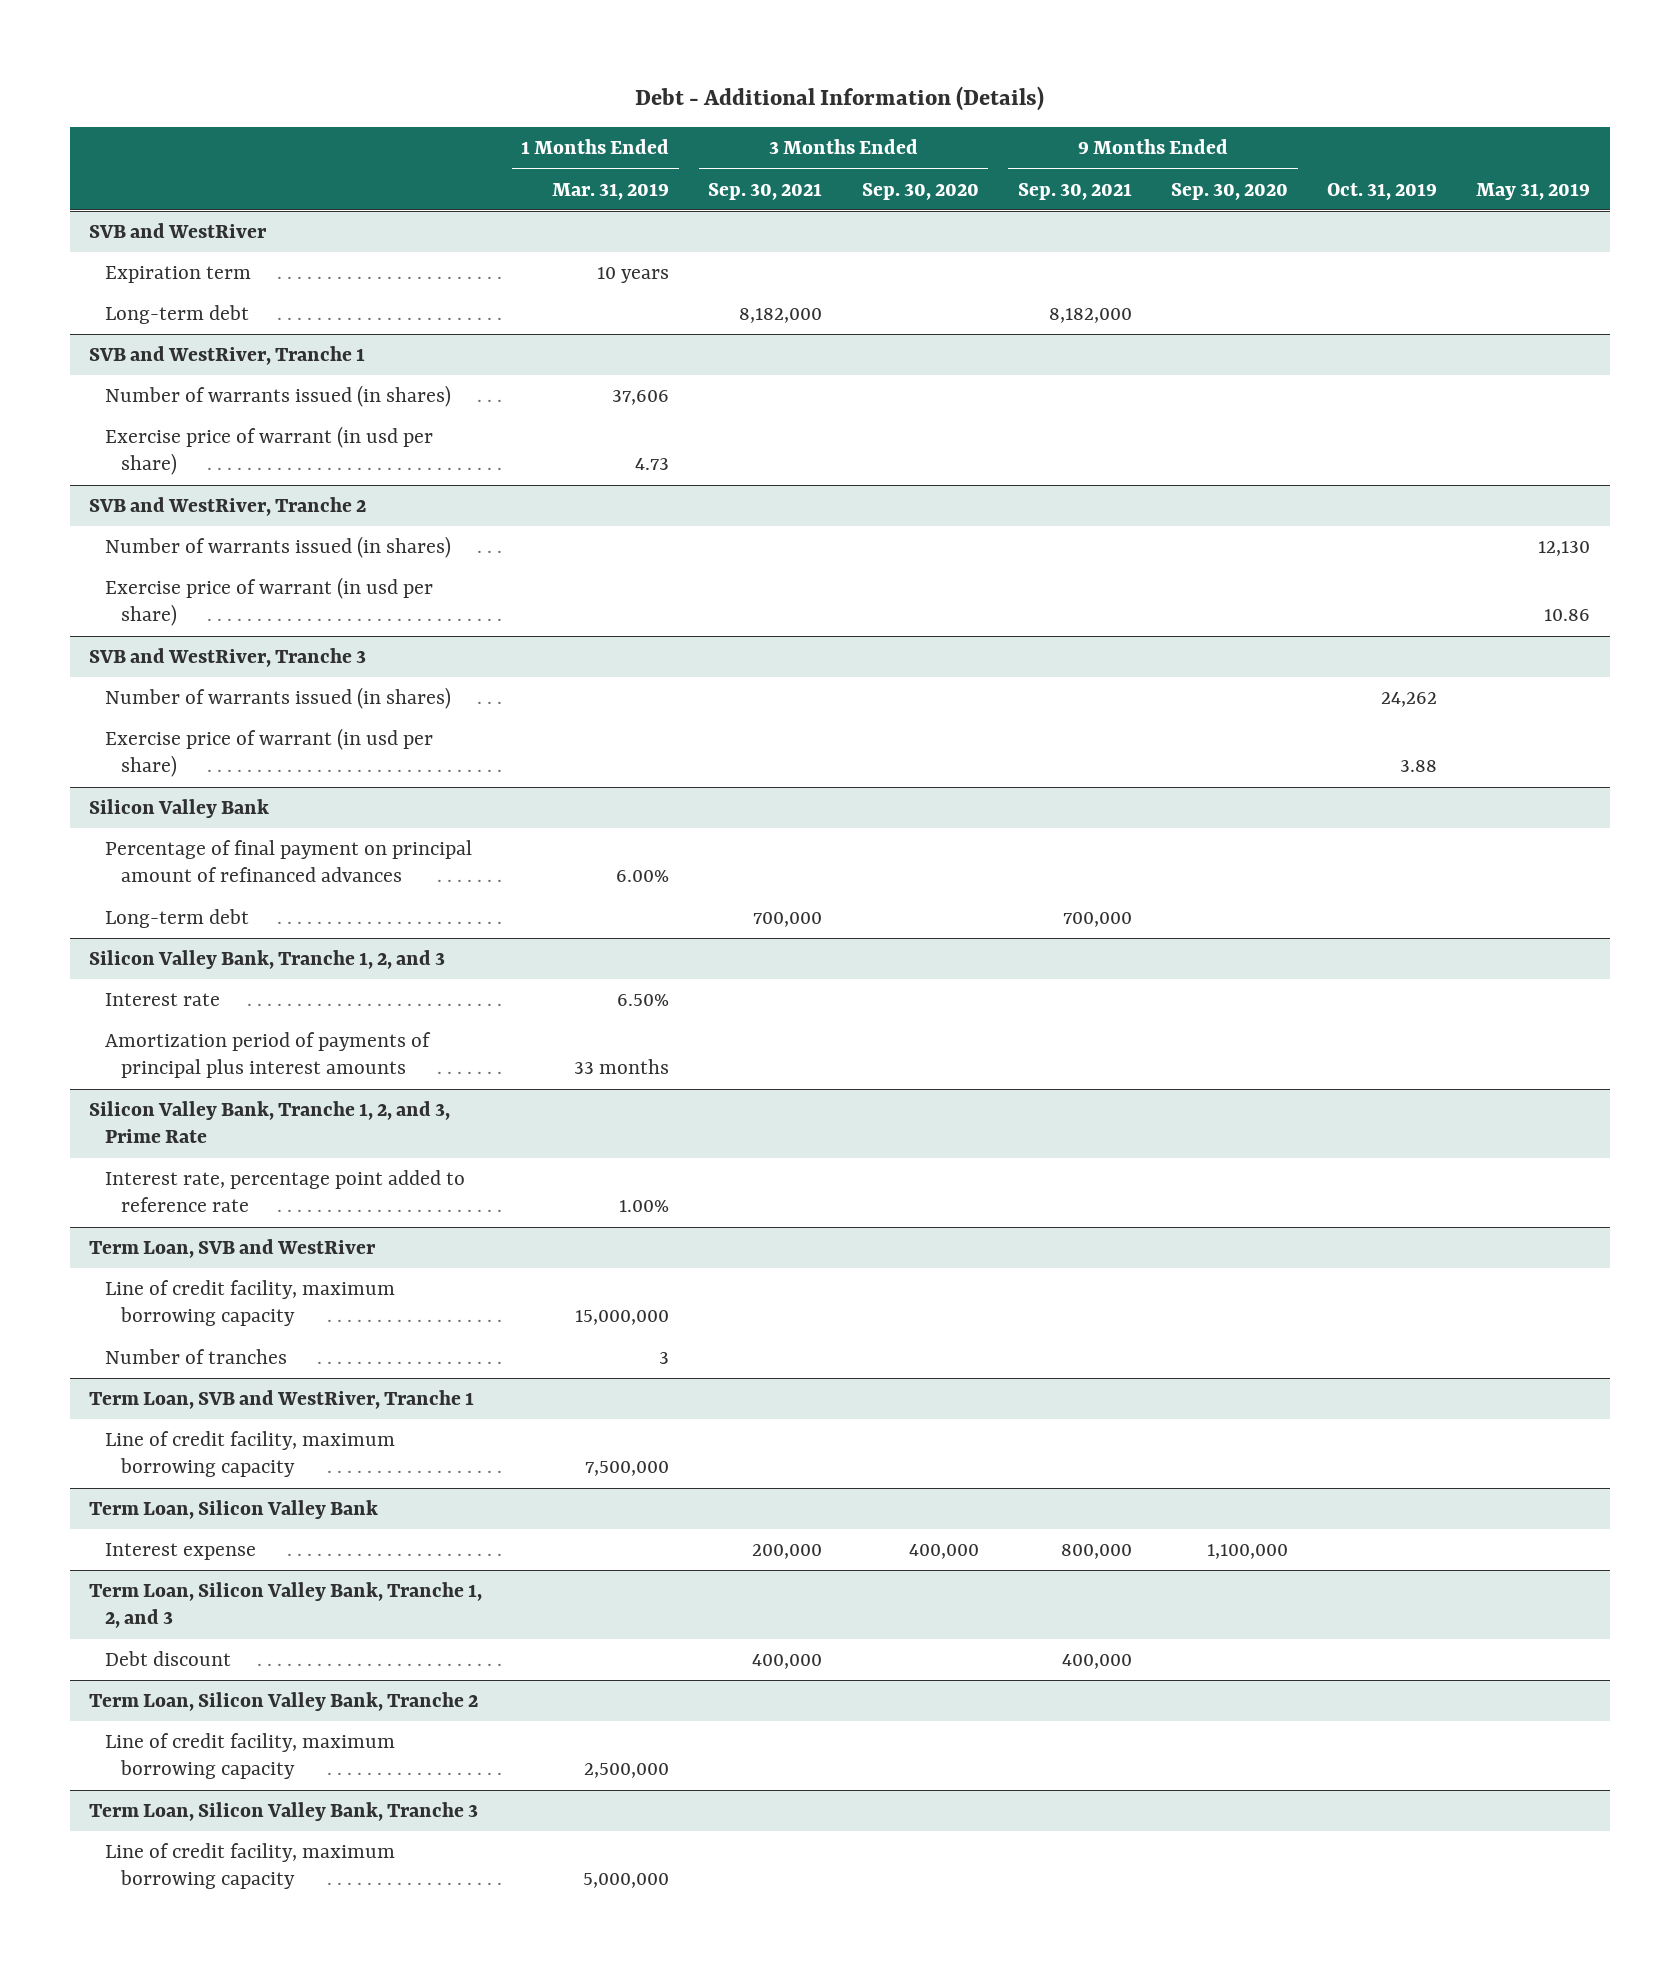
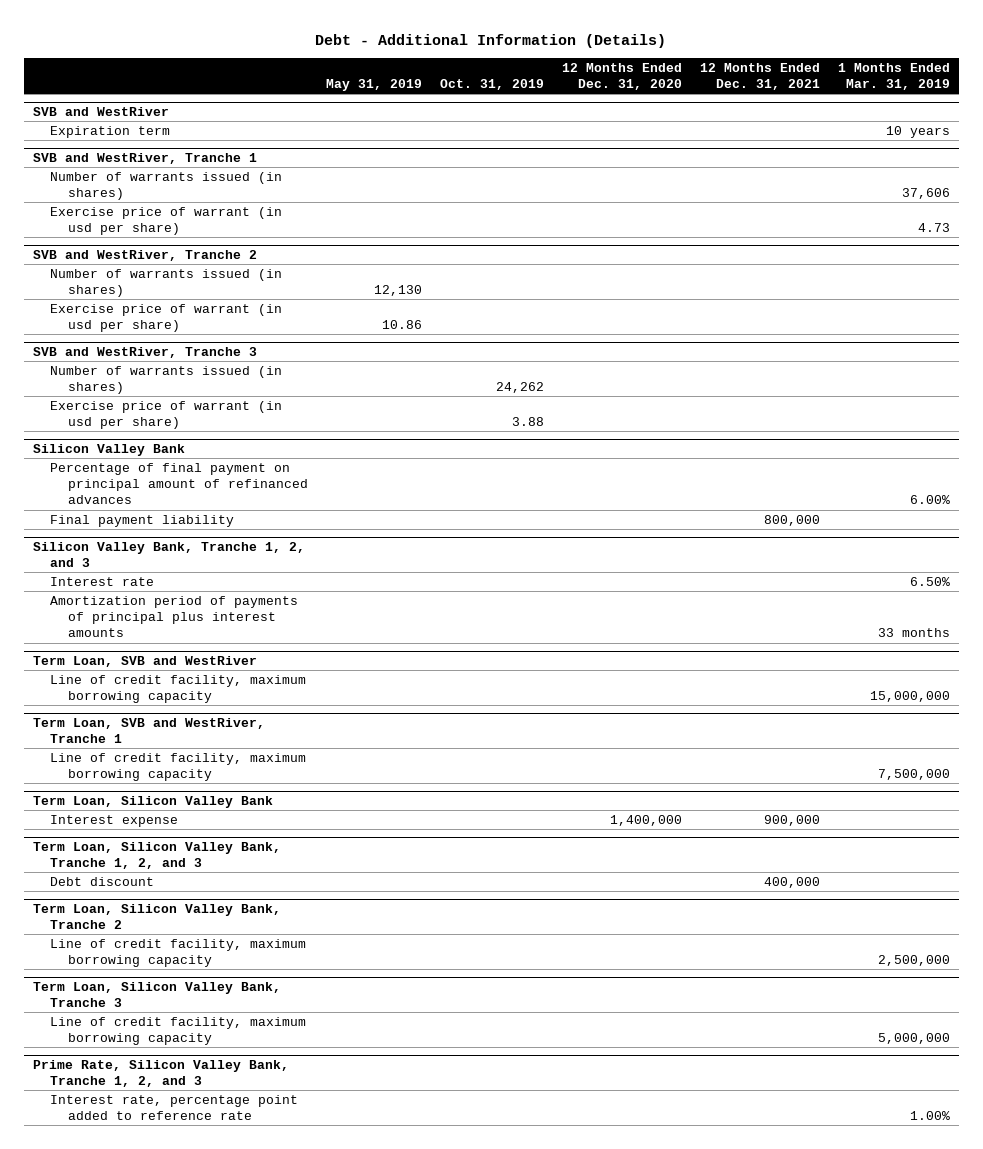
- | 1 Months Ended Mar. 31, 2019 | 3 Months Ended Sep. 30, 2021 | 3 Months Ended Sep. 30, 2020 | 9 Months Ended Sep. 30, 2021 | 9 Months Ended Sep. 30, 2020 | Oct. 31, 2019 | May 31, 2019
+ | May 31, 2019 | Oct. 31, 2019 | 12 Months Ended Dec. 31, 2020 | 12 Months Ended Dec. 31, 2021 | 1 Months Ended Mar. 31, 2019
@ SVB and WestRiver
- Long-term debt | | 8,182,000 | | 8,182,000 | | |
@ Silicon Valley Bank
- Long-term debt | | 700,000 | | 700,000 | | |
+ Final payment liability | | | | 800,000 |
- Silicon Valley Bank, Tranche 1, 2, and 3, Prime Rate
- Interest rate, percentage point added to reference rate | 1.00% | | | | | |
@ Term Loan, SVB and WestRiver
- Number of tranches | 3 | | | | | |
+ Prime Rate, Silicon Valley Bank, Tranche 1, 2, and 3
+ Interest rate, percentage point added to reference rate | | | | | 1.00%

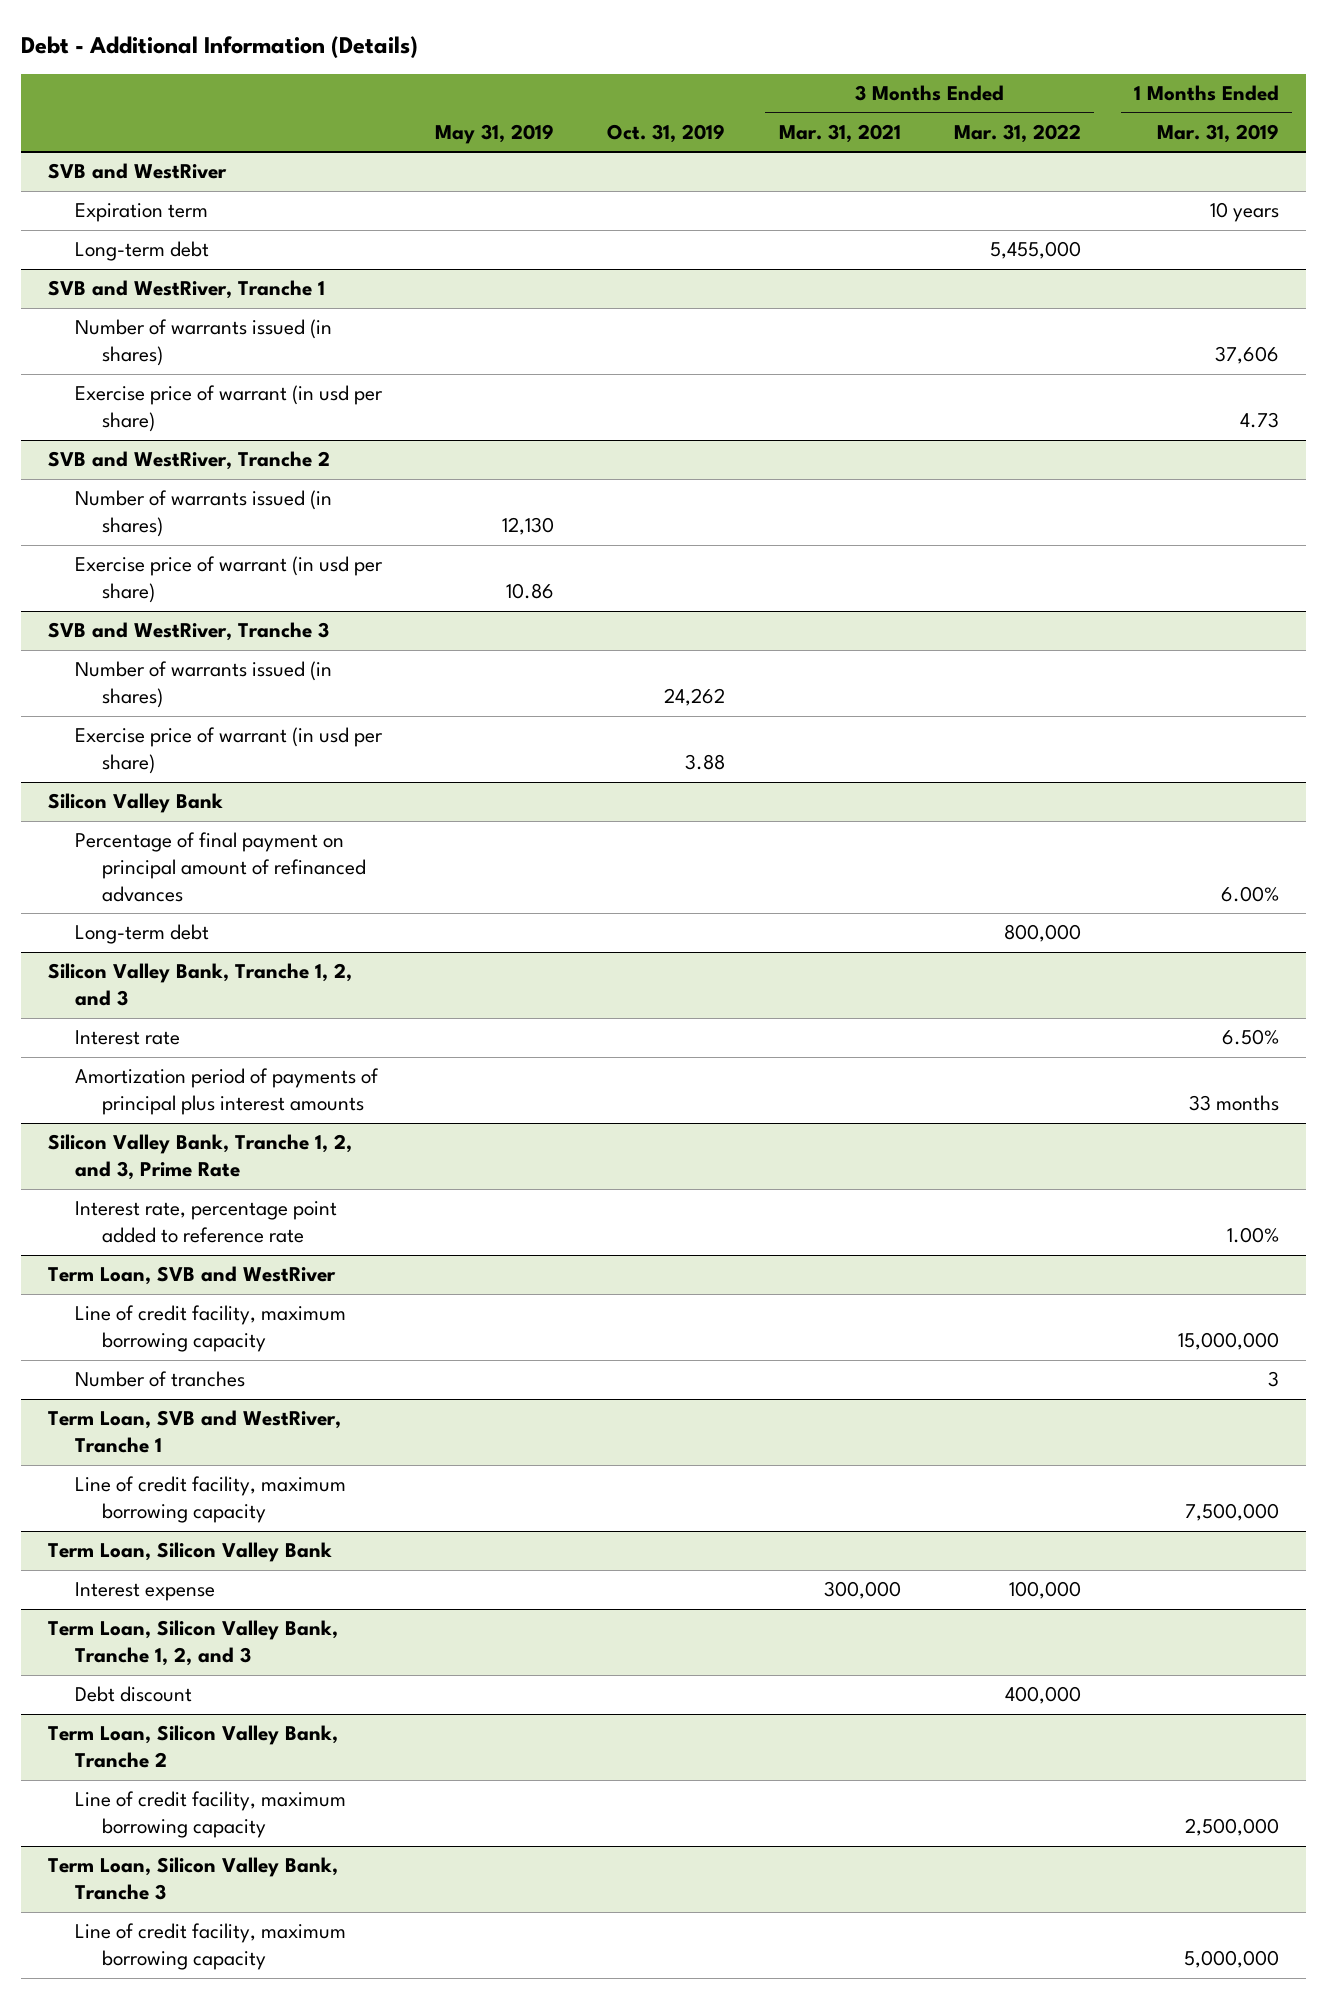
- | May 31, 2019 | Oct. 31, 2019 | 12 Months Ended Dec. 31, 2020 | 12 Months Ended Dec. 31, 2021 | 1 Months Ended Mar. 31, 2019
+ | May 31, 2019 | Oct. 31, 2019 | 3 Months Ended Mar. 31, 2021 | 3 Months Ended Mar. 31, 2022 | 1 Months Ended Mar. 31, 2019
@ SVB and WestRiver
+ Long-term debt | | | | 5,455,000 |
@ Silicon Valley Bank
- Final payment liability | | | | 800,000 |
+ Long-term debt | | | | 800,000 |
+ Silicon Valley Bank, Tranche 1, 2, and 3, Prime Rate
+ Interest rate, percentage point added to reference rate | | | | | 1.00%
@ Term Loan, SVB and WestRiver
+ Number of tranches | | | | | 3
- Prime Rate, Silicon Valley Bank, Tranche 1, 2, and 3
- Interest rate, percentage point added to reference rate | | | | | 1.00%

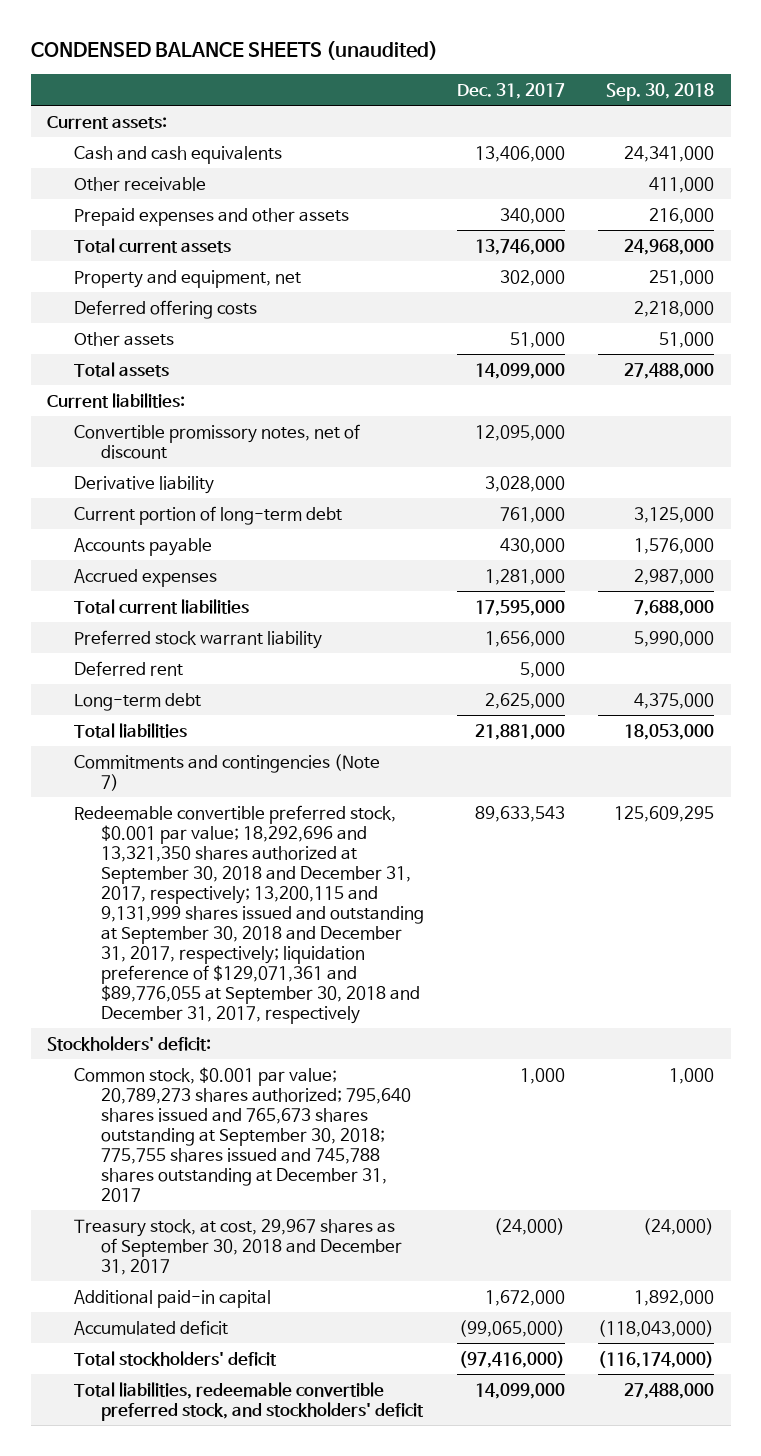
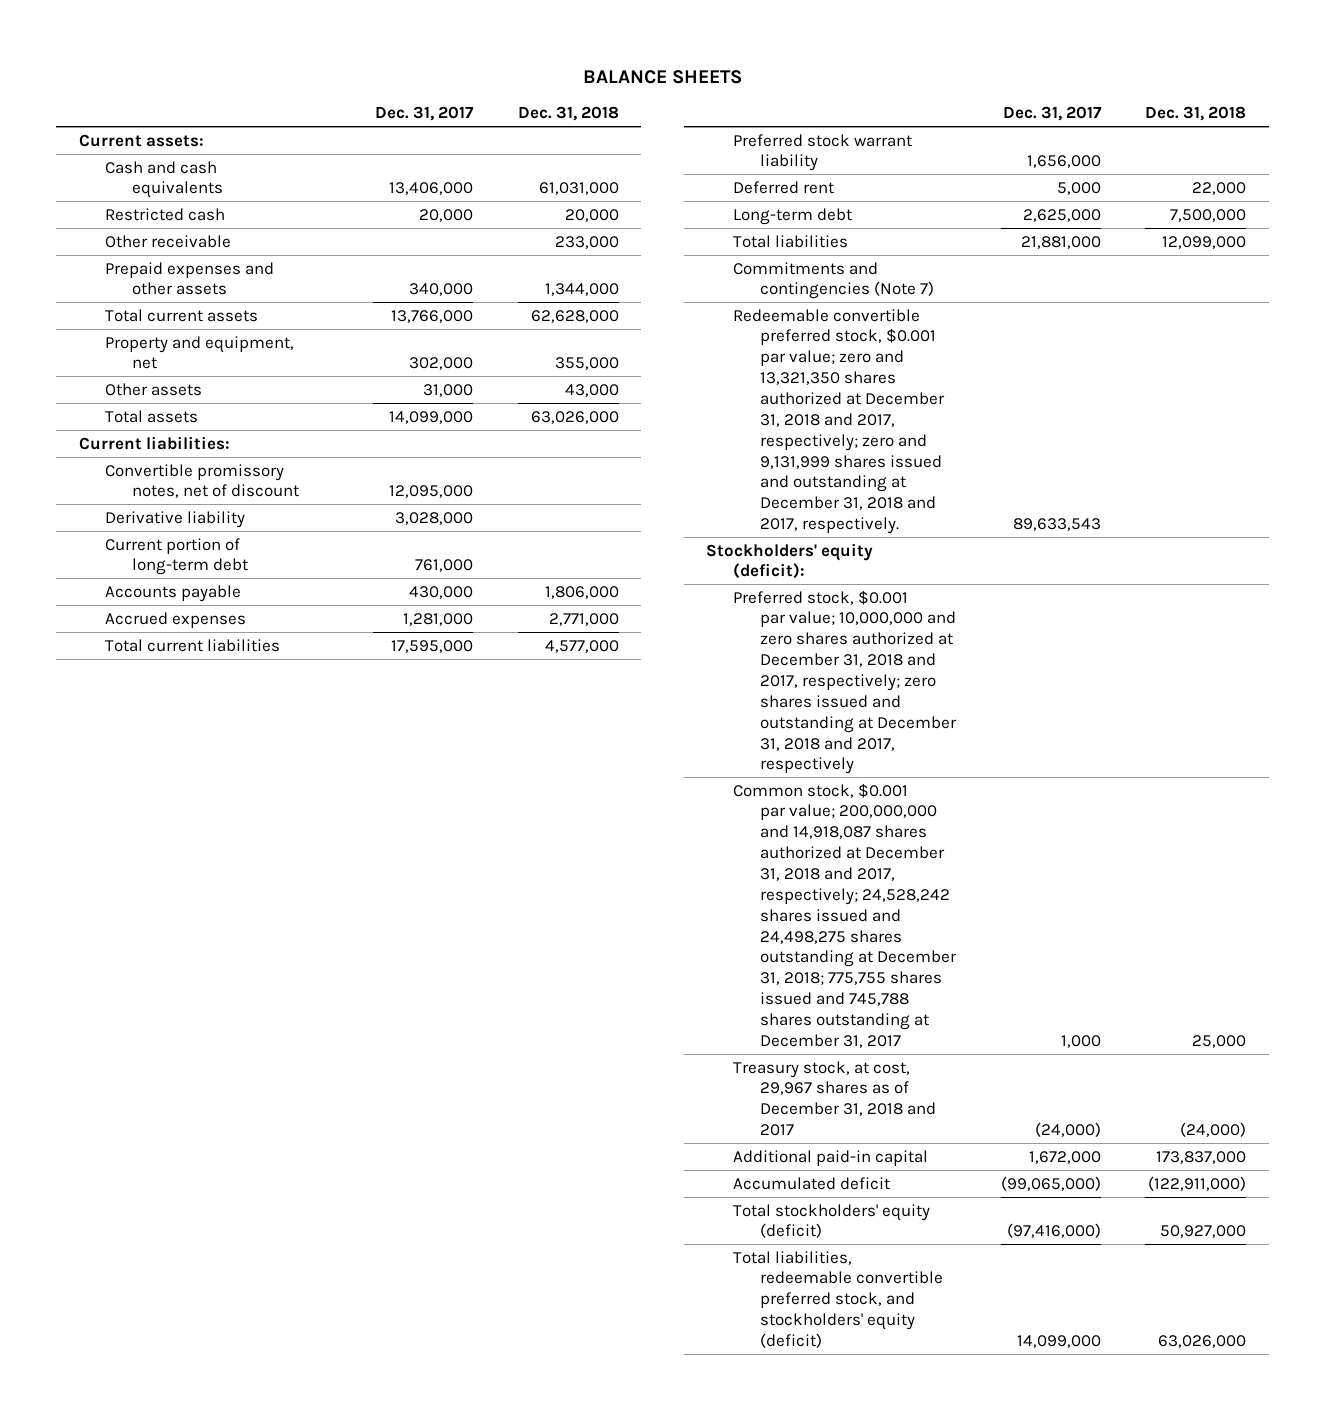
- CONDENSED BALANCE SHEETS (unaudited)
+ BALANCE SHEETS
- | Dec. 31, 2017 | Sep. 30, 2018
+ | Dec. 31, 2017 | Dec. 31, 2018
+ Restricted cash | 20,000 | 20,000
- Total current assets | 13,746,000 | 24,968,000
+ Total current assets | 13,766,000 | 62,628,000
- Deferred offering costs | | 2,218,000
- Other assets | 51,000 | 51,000
+ Other assets | 31,000 | 43,000
- Redeemable convertible preferred stock, $0.001 par value; 18,292,696 and 13,321,350 shares authorized at September 30, 2018 and December 31, 2017, respectively; 13,200,115 and 9,131,999 shares issued and outstanding at September 30, 2018 and December 31, 2017, respectively; liquidation preference of $129,071,361 and $89,776,055 at September 30, 2018 and December 31, 2017, respectively | 89,633,543 | 125,609,295
- Stockholders' deficit:
- Common stock, $0.001 par value; 20,789,273 shares authorized; 795,640 shares issued and 765,673 shares outstanding at September 30, 2018; 775,755 shares issued and 745,788 shares outstanding at December 31, 2017 | 1,000 | 1,000
- Treasury stock, at cost, 29,967 shares as of September 30, 2018 and December 31, 2017 | (24,000) | (24,000)
+ Redeemable convertible preferred stock, $0.001 par value; zero and 13,321,350 shares authorized at December 31, 2018 and 2017, respectively; zero and 9,131,999 shares issued and outstanding at December 31, 2018 and 2017, respectively. | 89,633,543 |
+ Stockholders' equity (deficit):
+ Preferred stock, $0.001 par value; 10,000,000 and zero shares authorized at December 31, 2018 and 2017, respectively; zero shares issued and outstanding at December 31, 2018 and 2017, respectively
+ Common stock, $0.001 par value; 200,000,000 and 14,918,087 shares authorized at December 31, 2018 and 2017, respectively; 24,528,242 shares issued and 24,498,275 shares outstanding at December 31, 2018; 775,755 shares issued and 745,788 shares outstanding at December 31, 2017 | 1,000 | 25,000
+ Treasury stock, at cost, 29,967 shares as of December 31, 2018 and 2017 | (24,000) | (24,000)
- Total stockholders' deficit | (97,416,000) | (116,174,000)
- Total liabilities, redeemable convertible preferred stock, and stockholders' deficit | 14,099,000 | 27,488,000
+ Total stockholders' equity (deficit) | (97,416,000) | 50,927,000
+ Total liabilities, redeemable convertible preferred stock, and stockholders' equity (deficit) | 14,099,000 | 63,026,000

